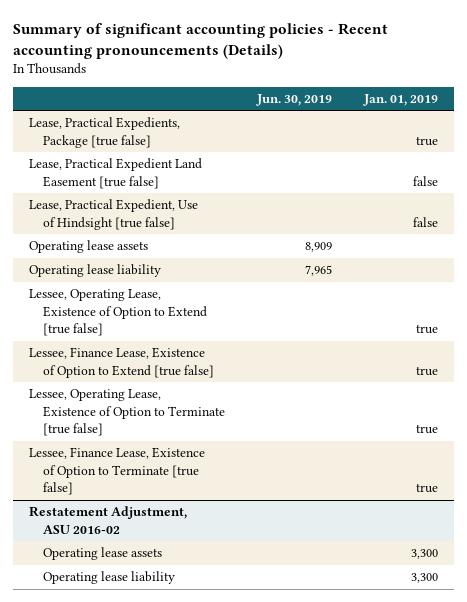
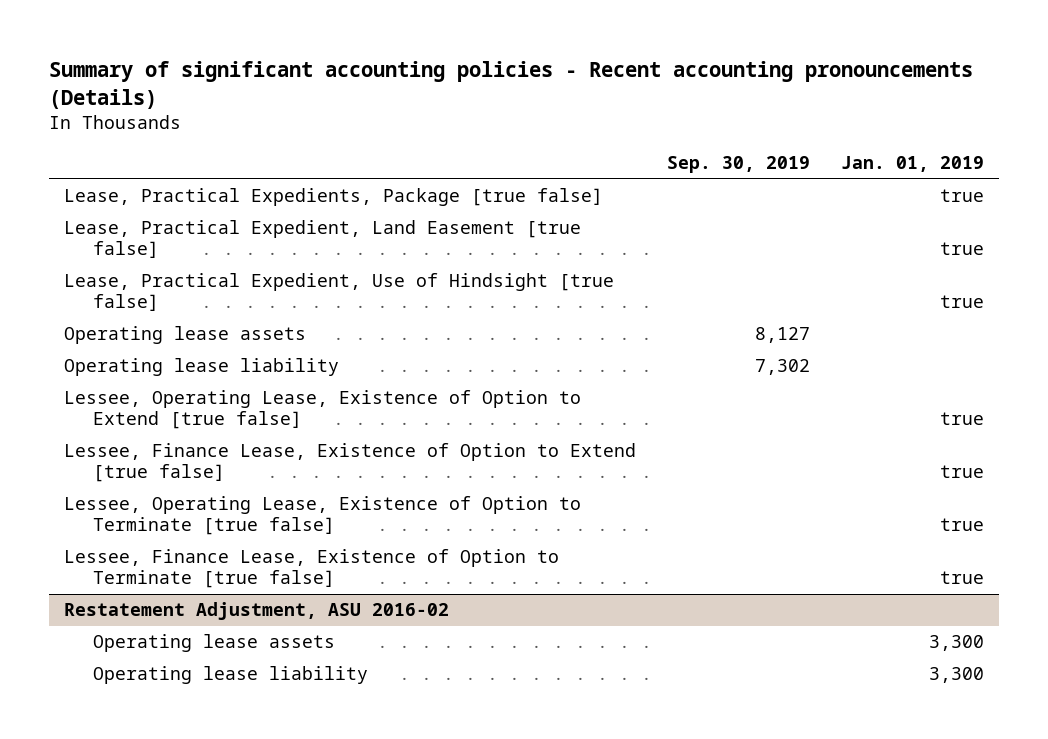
- | Jun. 30, 2019 | Jan. 01, 2019
+ | Sep. 30, 2019 | Jan. 01, 2019
- Lease, Practical Expedient Land Easement [true false] | | false
- Lease, Practical Expedient, Use of Hindsight [true false] | | false
+ Lease, Practical Expedient, Land Easement [true false] | | true
+ Lease, Practical Expedient, Use of Hindsight [true false] | | true

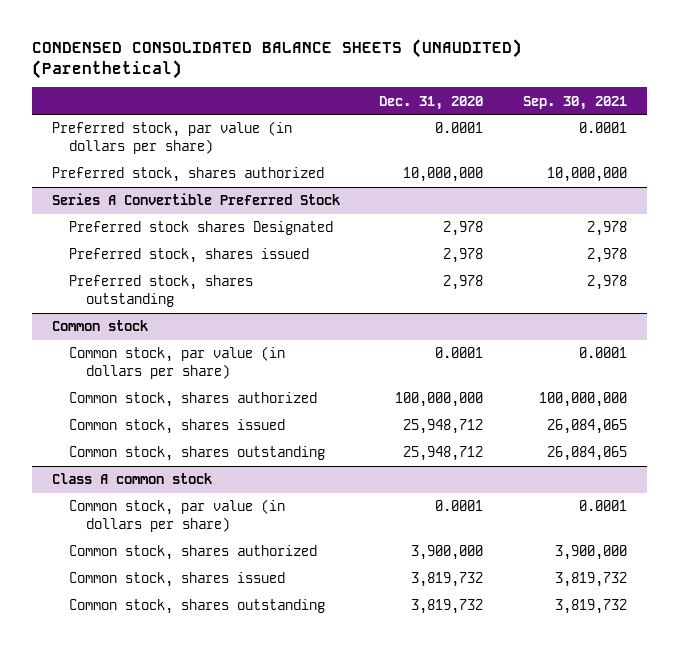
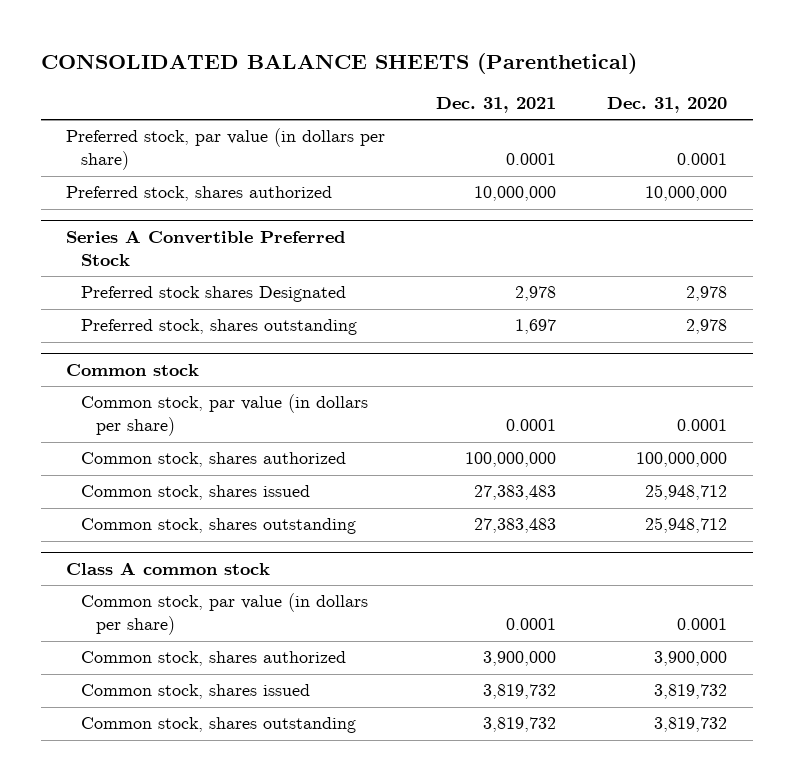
- CONDENSED CONSOLIDATED BALANCE SHEETS (UNAUDITED) (Parenthetical)
+ CONSOLIDATED BALANCE SHEETS (Parenthetical)
- | Dec. 31, 2020 | Sep. 30, 2021
+ | Dec. 31, 2021 | Dec. 31, 2020
@ Series A Convertible Preferred Stock
- Preferred stock, shares issued | 2,978 | 2,978

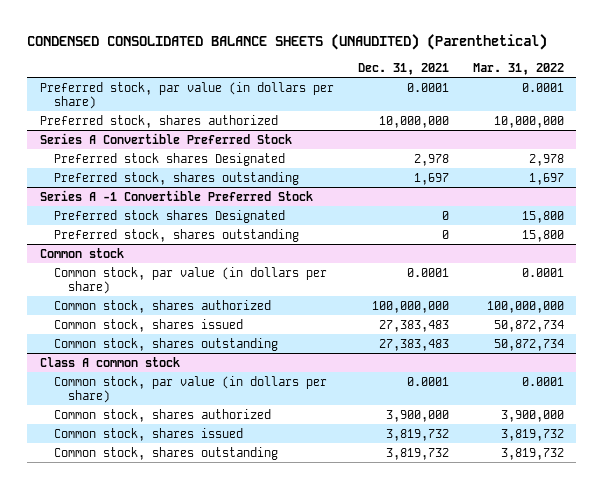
- CONSOLIDATED BALANCE SHEETS (Parenthetical)
+ CONDENSED CONSOLIDATED BALANCE SHEETS (UNAUDITED) (Parenthetical)
- | Dec. 31, 2021 | Dec. 31, 2020
+ | Dec. 31, 2021 | Mar. 31, 2022
+ Series A -1 Convertible Preferred Stock
+ Preferred stock shares Designated | 0 | 15,800
+ Preferred stock, shares outstanding | 0 | 15,800

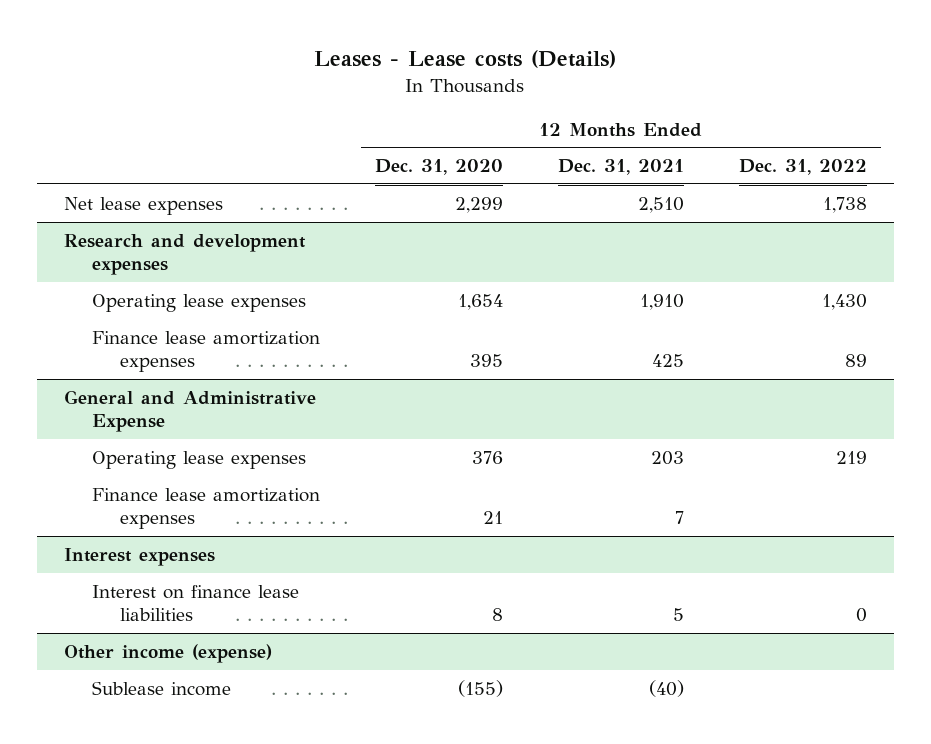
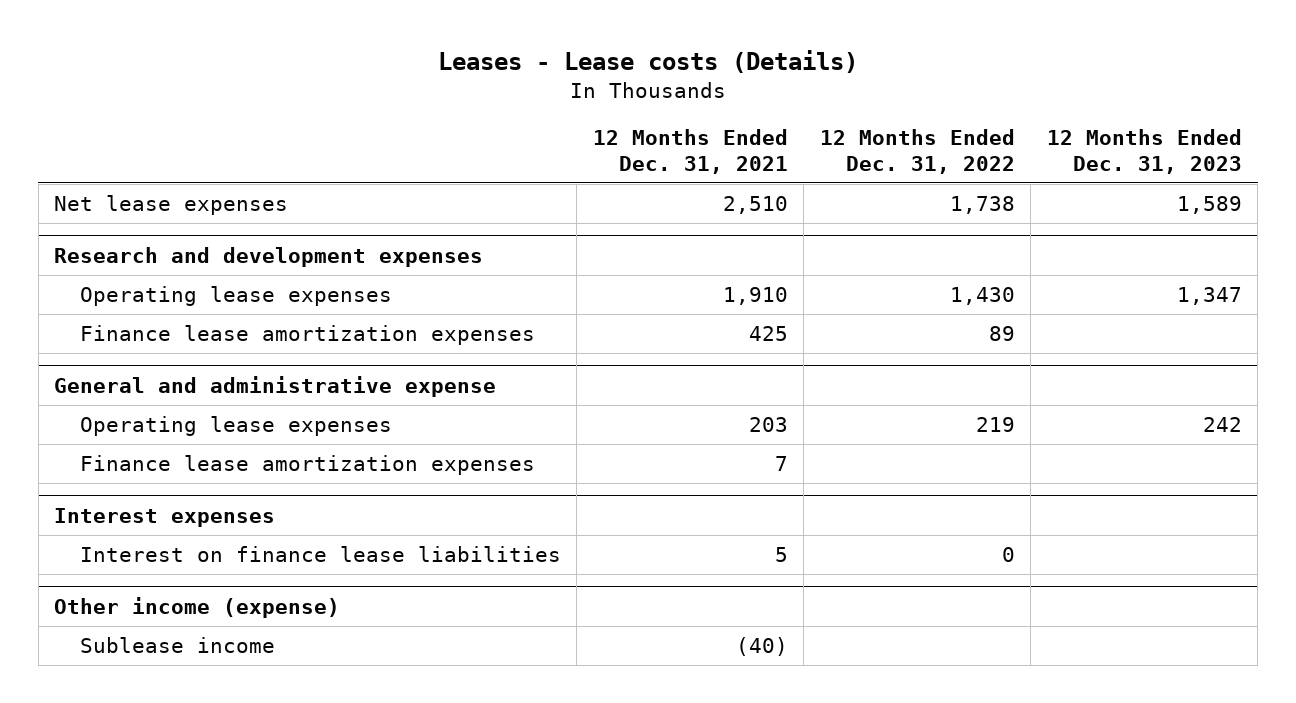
- | 12 Months Ended Dec. 31, 2020 | 12 Months Ended Dec. 31, 2021 | 12 Months Ended Dec. 31, 2022
+ | 12 Months Ended Dec. 31, 2021 | 12 Months Ended Dec. 31, 2022 | 12 Months Ended Dec. 31, 2023
- General and Administrative Expense
+ General and administrative expense

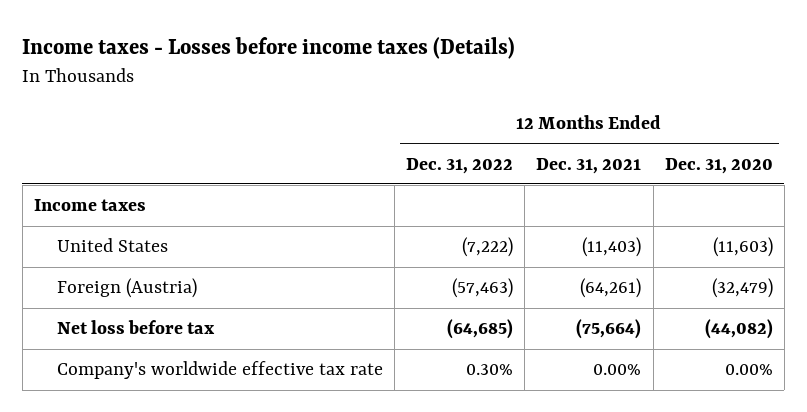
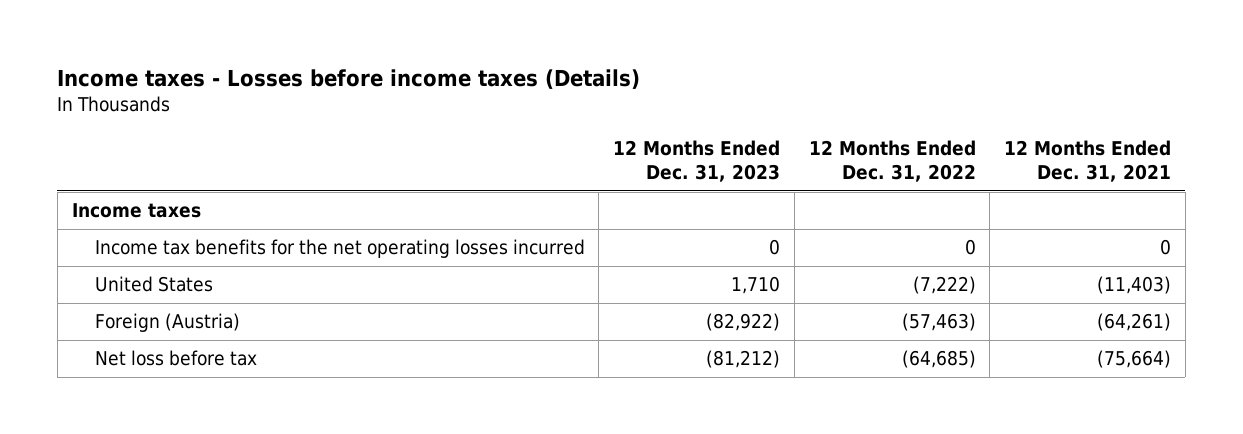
- | 12 Months Ended Dec. 31, 2022 | 12 Months Ended Dec. 31, 2021 | 12 Months Ended Dec. 31, 2020
+ | 12 Months Ended Dec. 31, 2023 | 12 Months Ended Dec. 31, 2022 | 12 Months Ended Dec. 31, 2021
+ Income tax benefits for the net operating losses incurred | 0 | 0 | 0
- Company's worldwide effective tax rate | 0.30% | 0.00% | 0.00%

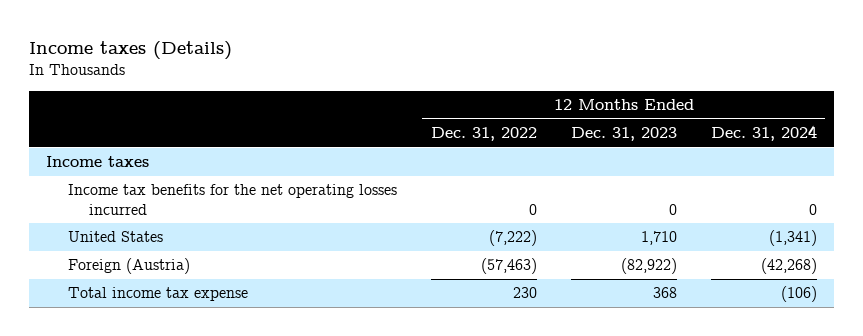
- Income taxes - Losses before income taxes (Details)
+ Income taxes (Details)
- | 12 Months Ended Dec. 31, 2023 | 12 Months Ended Dec. 31, 2022 | 12 Months Ended Dec. 31, 2021
+ | 12 Months Ended Dec. 31, 2022 | 12 Months Ended Dec. 31, 2023 | 12 Months Ended Dec. 31, 2024
- Net loss before tax | (81,212) | (64,685) | (75,664)
+ Total income tax expense | 230 | 368 | (106)

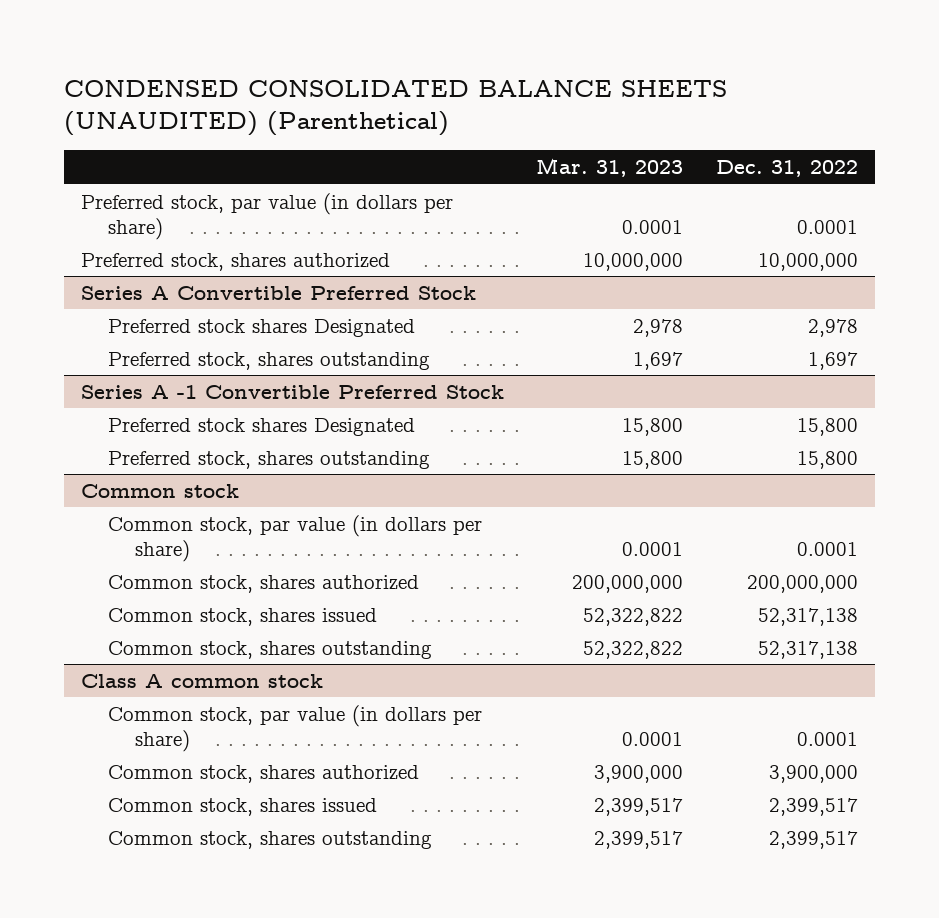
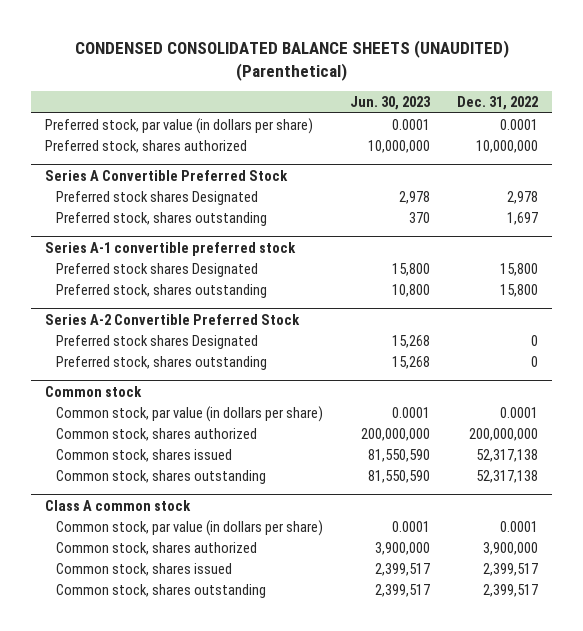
- | Mar. 31, 2023 | Dec. 31, 2022
+ | Jun. 30, 2023 | Dec. 31, 2022
- Series A -1 Convertible Preferred Stock
+ Series A-1 convertible preferred stock
+ Series A-2 Convertible Preferred Stock
+ Preferred stock shares Designated | 15,268 | 0
+ Preferred stock, shares outstanding | 15,268 | 0

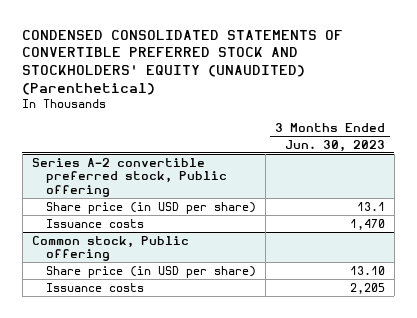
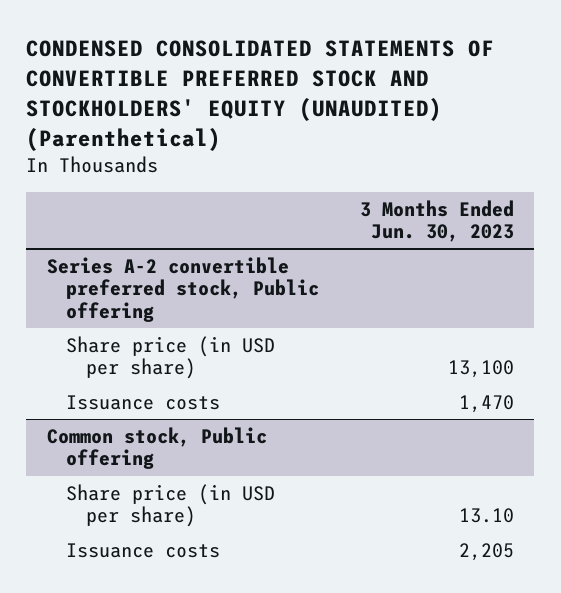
@ Series A-2 convertible preferred stock, Public offering
- Share price (in USD per share) | 13.1
+ Share price (in USD per share) | 13,100

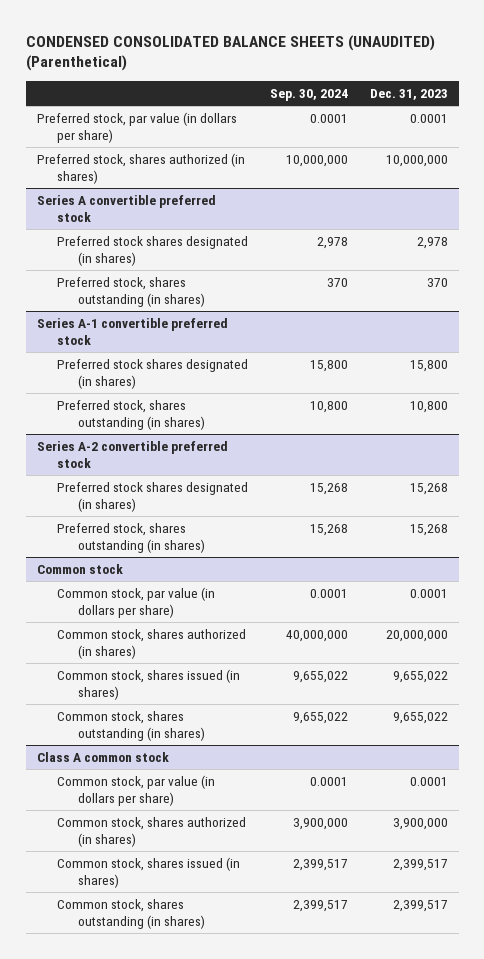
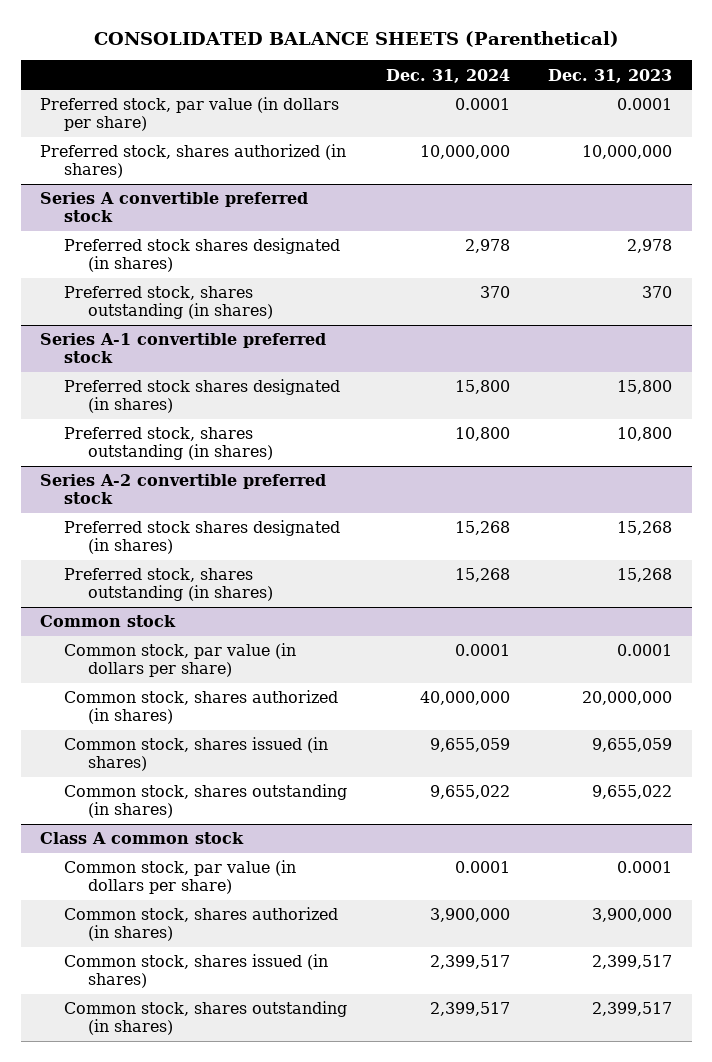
- CONDENSED CONSOLIDATED BALANCE SHEETS (UNAUDITED) (Parenthetical)
+ CONSOLIDATED BALANCE SHEETS (Parenthetical)
- | Sep. 30, 2024 | Dec. 31, 2023
+ | Dec. 31, 2024 | Dec. 31, 2023
@ Common stock
- Common stock, shares issued (in shares) | 9,655,022 | 9,655,022
+ Common stock, shares issued (in shares) | 9,655,059 | 9,655,059

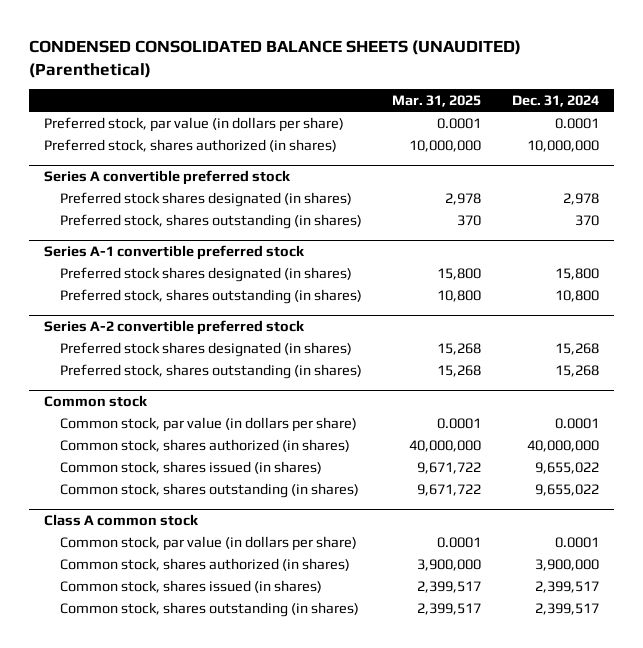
- CONSOLIDATED BALANCE SHEETS (Parenthetical)
+ CONDENSED CONSOLIDATED BALANCE SHEETS (UNAUDITED) (Parenthetical)
- | Dec. 31, 2024 | Dec. 31, 2023
+ | Mar. 31, 2025 | Dec. 31, 2024
@ Common stock
- Common stock, shares issued (in shares) | 9,655,059 | 9,655,059
+ Common stock, shares issued (in shares) | 9,671,722 | 9,655,022

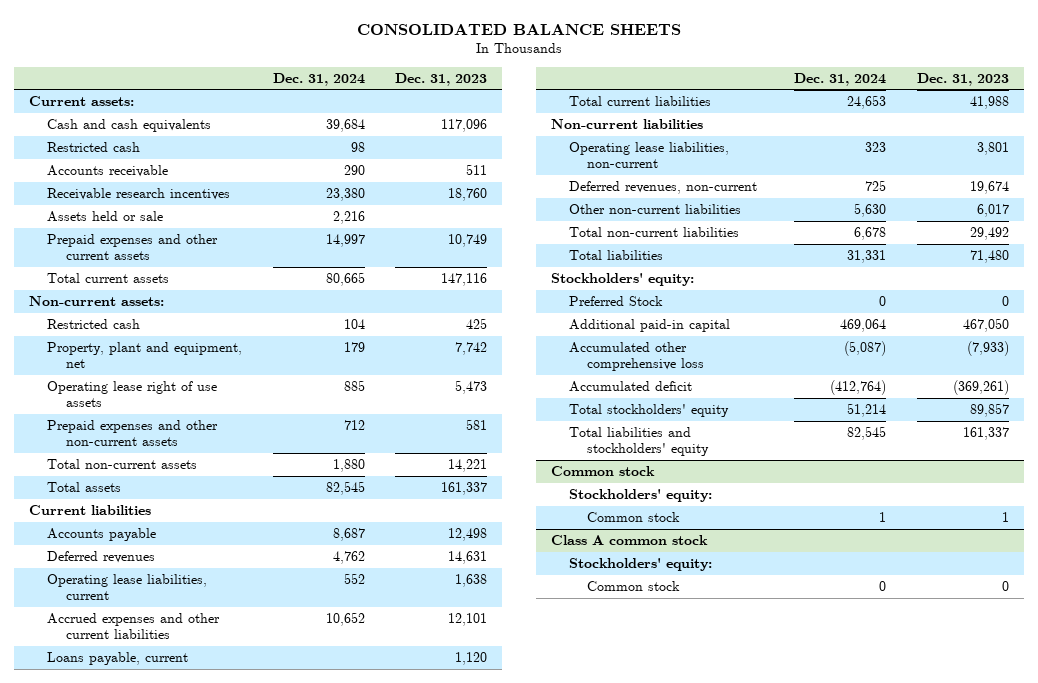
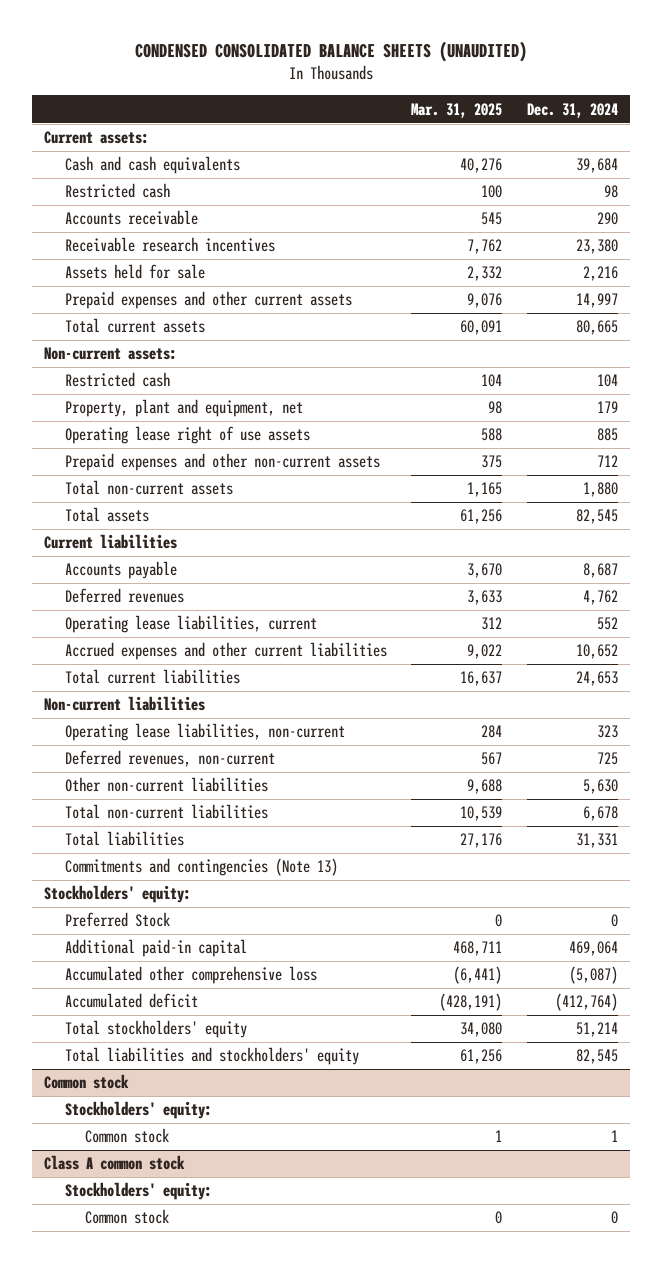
- CONSOLIDATED BALANCE SHEETS
+ CONDENSED CONSOLIDATED BALANCE SHEETS (UNAUDITED)
- | Dec. 31, 2024 | Dec. 31, 2023
+ | Mar. 31, 2025 | Dec. 31, 2024
- Assets held or sale | 2,216 |
+ Assets held for sale | 2,332 | 2,216
- Loans payable, current | | 1,120
+ Commitments and contingencies (Note 13)

